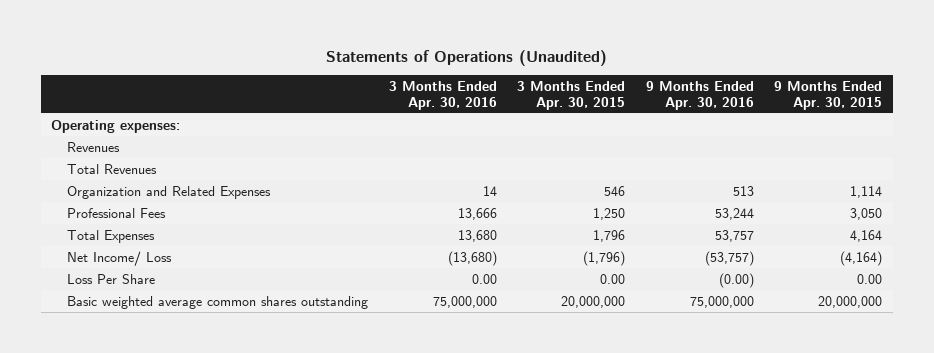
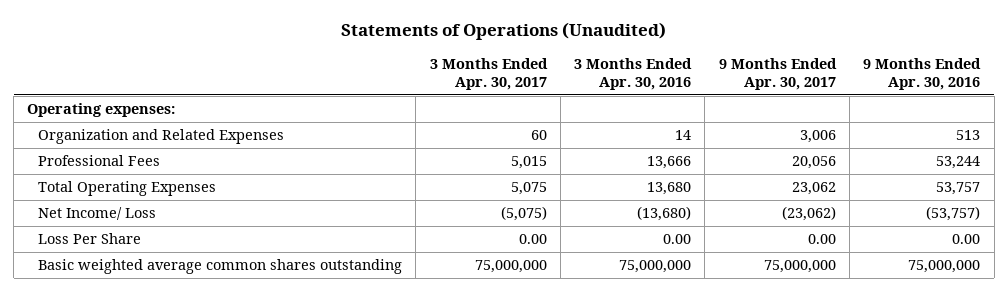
- | 3 Months Ended Apr. 30, 2016 | 3 Months Ended Apr. 30, 2015 | 9 Months Ended Apr. 30, 2016 | 9 Months Ended Apr. 30, 2015
+ | 3 Months Ended Apr. 30, 2017 | 3 Months Ended Apr. 30, 2016 | 9 Months Ended Apr. 30, 2017 | 9 Months Ended Apr. 30, 2016
- Revenues
- Total Revenues
- Total Expenses | 13,680 | 1,796 | 53,757 | 4,164
+ Total Operating Expenses | 5,075 | 13,680 | 23,062 | 53,757
- Loss Per Share | 0.00 | 0.00 | (0.00) | 0.00
+ Loss Per Share | 0.00 | 0.00 | 0.00 | 0.00

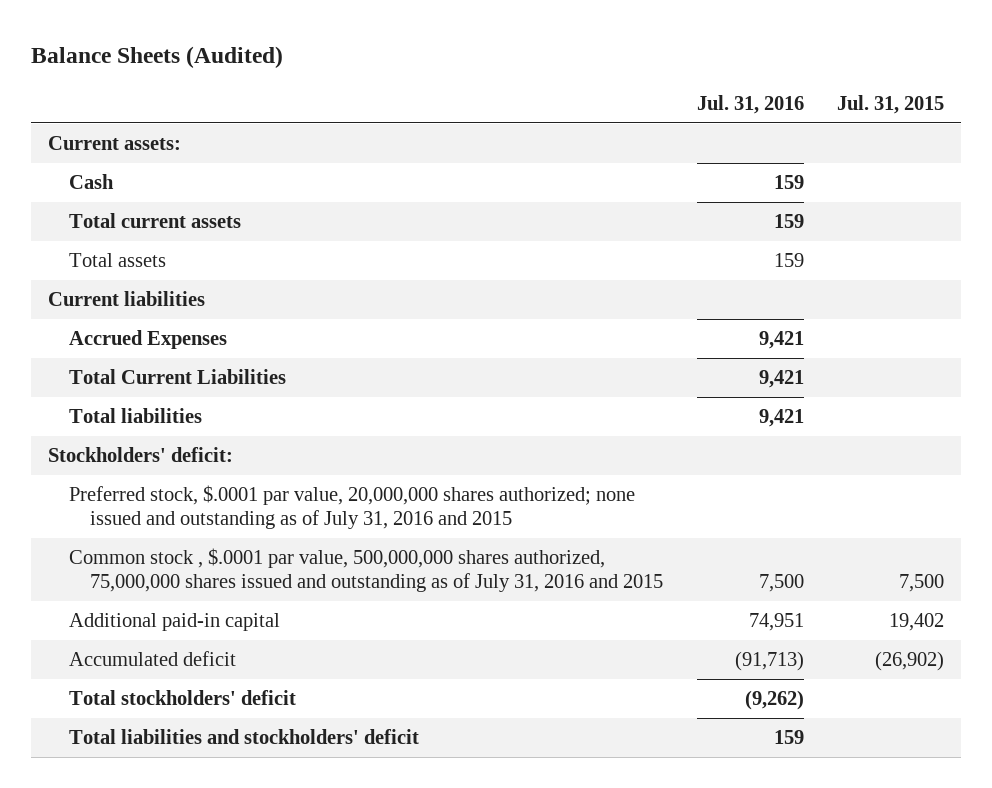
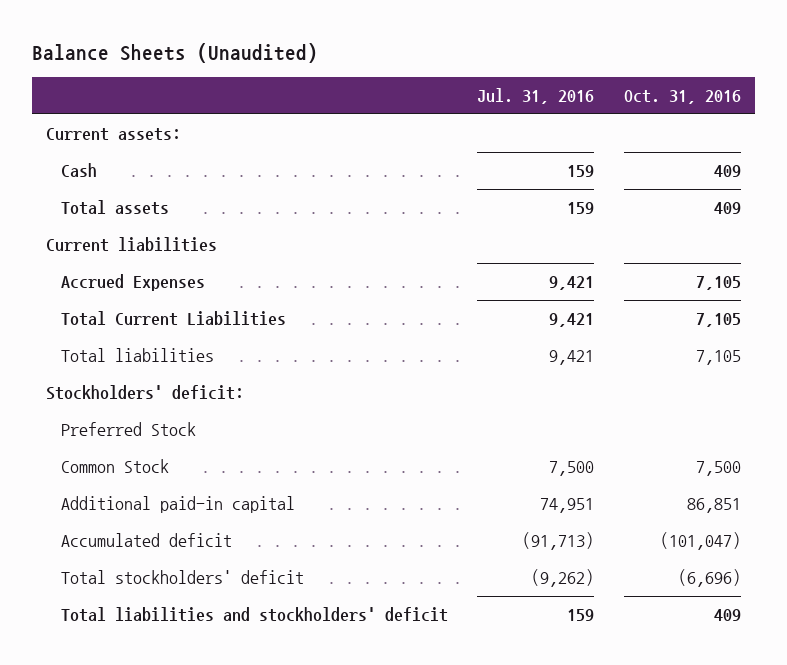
- Balance Sheets (Audited)
+ Balance Sheets (Unaudited)
- | Jul. 31, 2016 | Jul. 31, 2015
+ | Jul. 31, 2016 | Oct. 31, 2016
- Total current assets | 159 |
- Preferred stock, $.0001 par value, 20,000,000 shares authorized; none issued and outstanding as of July 31, 2016 and 2015
- Common stock , $.0001 par value, 500,000,000 shares authorized, 75,000,000 shares issued and outstanding as of July 31, 2016 and 2015 | 7,500 | 7,500
+ Preferred Stock
+ Common Stock | 7,500 | 7,500

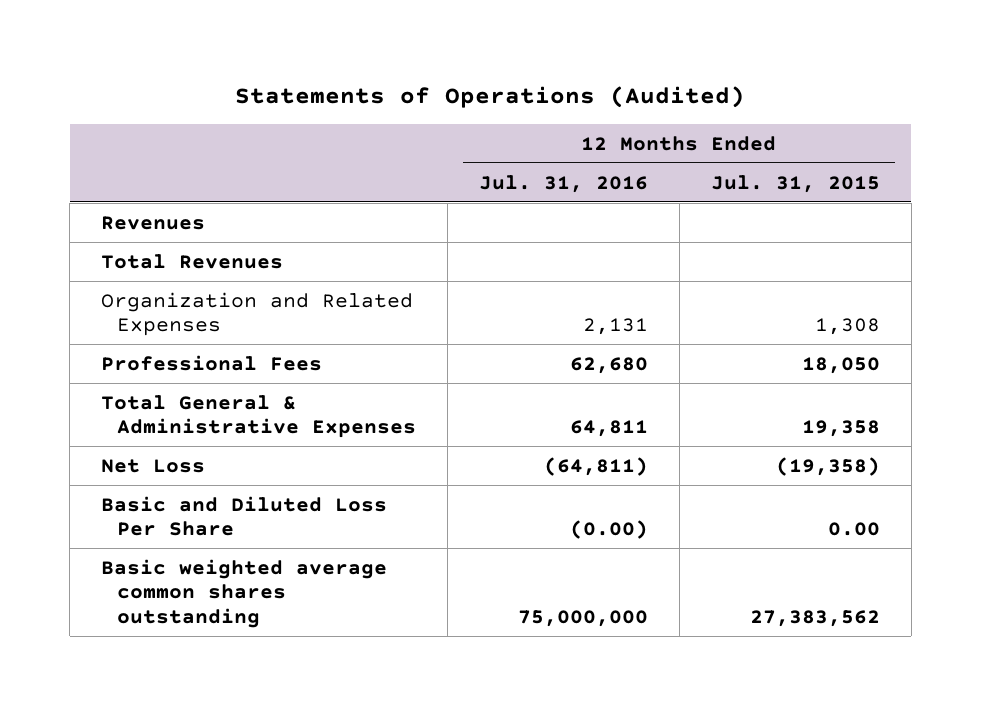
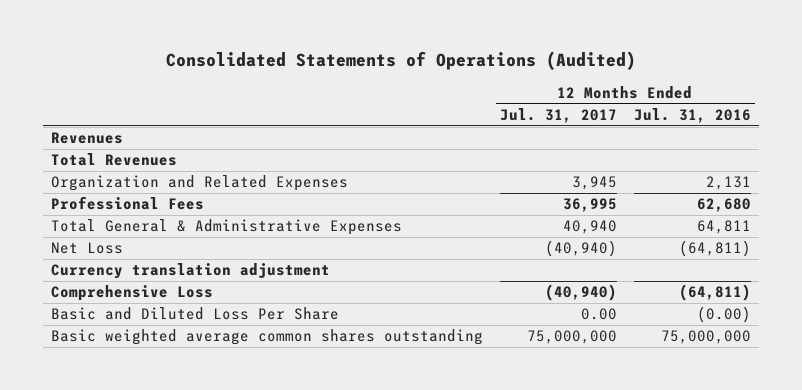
- Statements of Operations (Audited)
+ Consolidated Statements of Operations (Audited)
- | 12 Months Ended Jul. 31, 2016 | 12 Months Ended Jul. 31, 2015
+ | 12 Months Ended Jul. 31, 2017 | 12 Months Ended Jul. 31, 2016
+ Currency translation adjustment
+ Comprehensive Loss | (40,940) | (64,811)

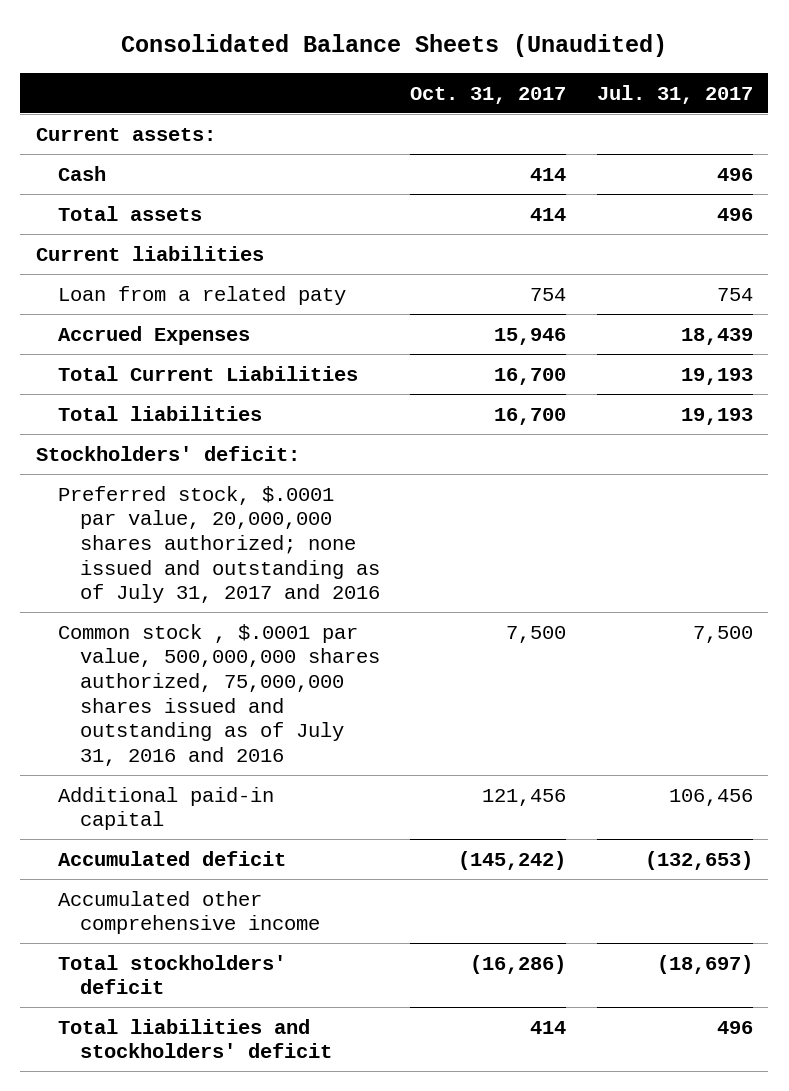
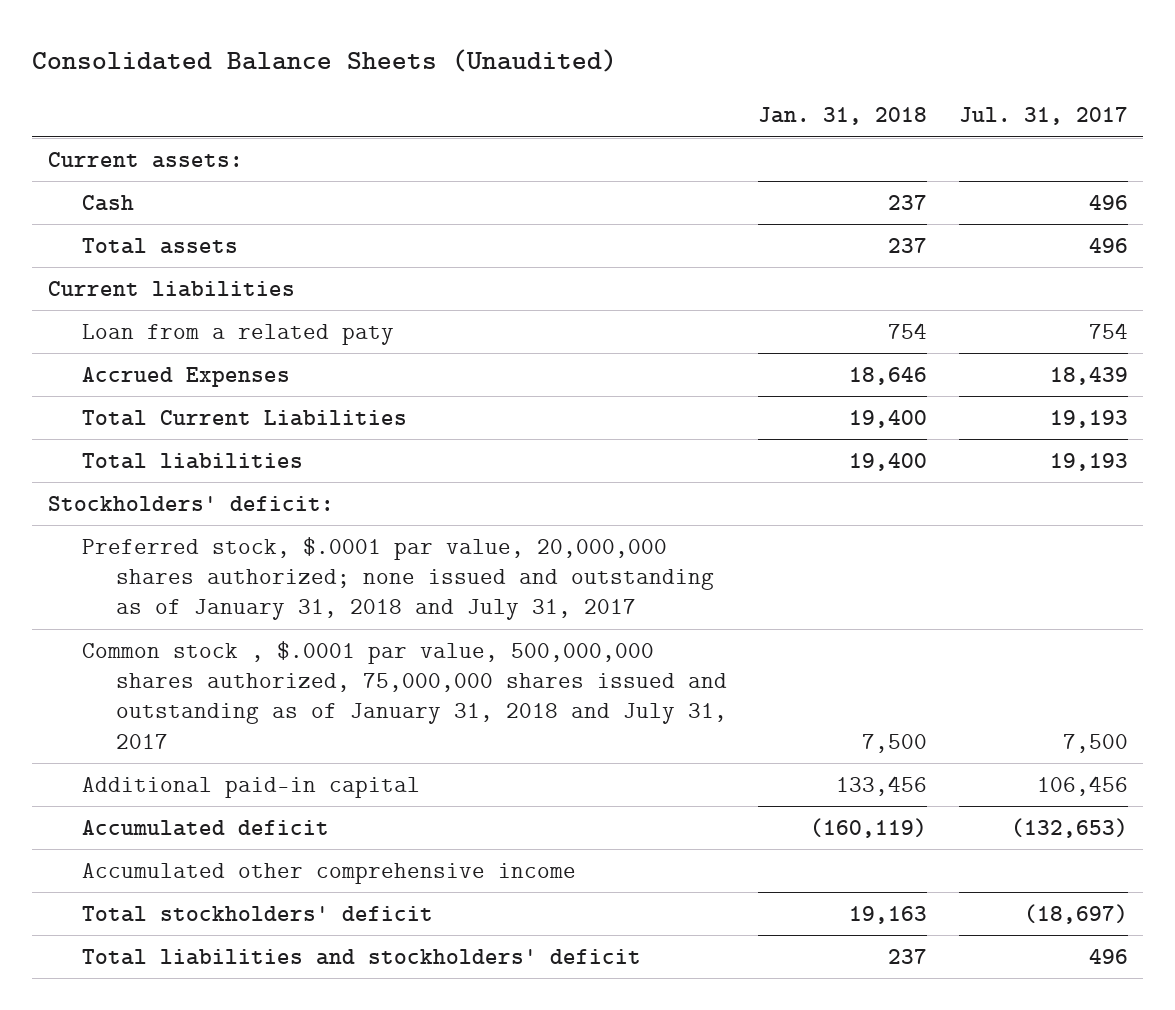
- | Oct. 31, 2017 | Jul. 31, 2017
+ | Jan. 31, 2018 | Jul. 31, 2017
- Preferred stock, $.0001 par value, 20,000,000 shares authorized; none issued and outstanding as of July 31, 2017 and 2016
- Common stock , $.0001 par value, 500,000,000 shares authorized, 75,000,000 shares issued and outstanding as of July 31, 2016 and 2016 | 7,500 | 7,500
+ Preferred stock, $.0001 par value, 20,000,000 shares authorized; none issued and outstanding as of January 31, 2018 and July 31, 2017
+ Common stock , $.0001 par value, 500,000,000 shares authorized, 75,000,000 shares issued and outstanding as of January 31, 2018 and July 31, 2017 | 7,500 | 7,500

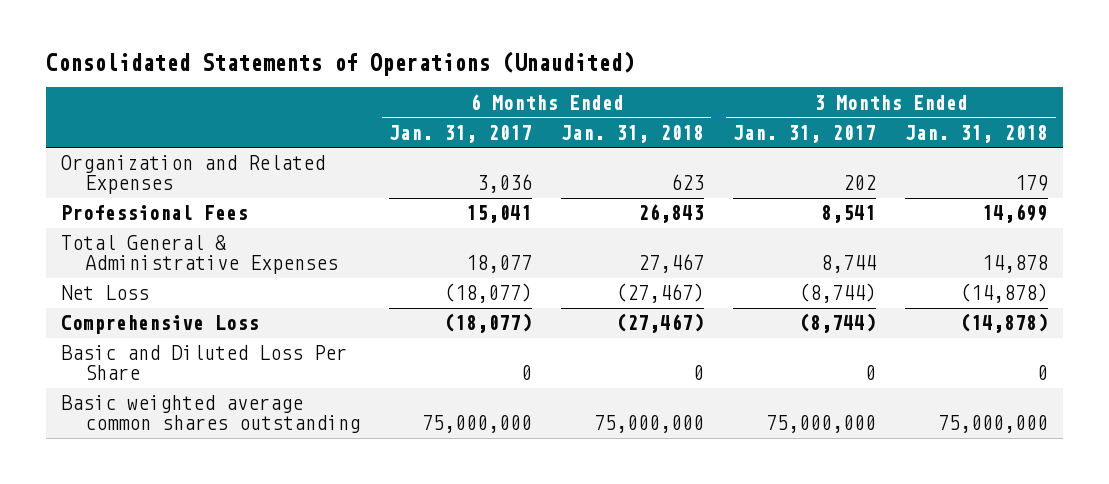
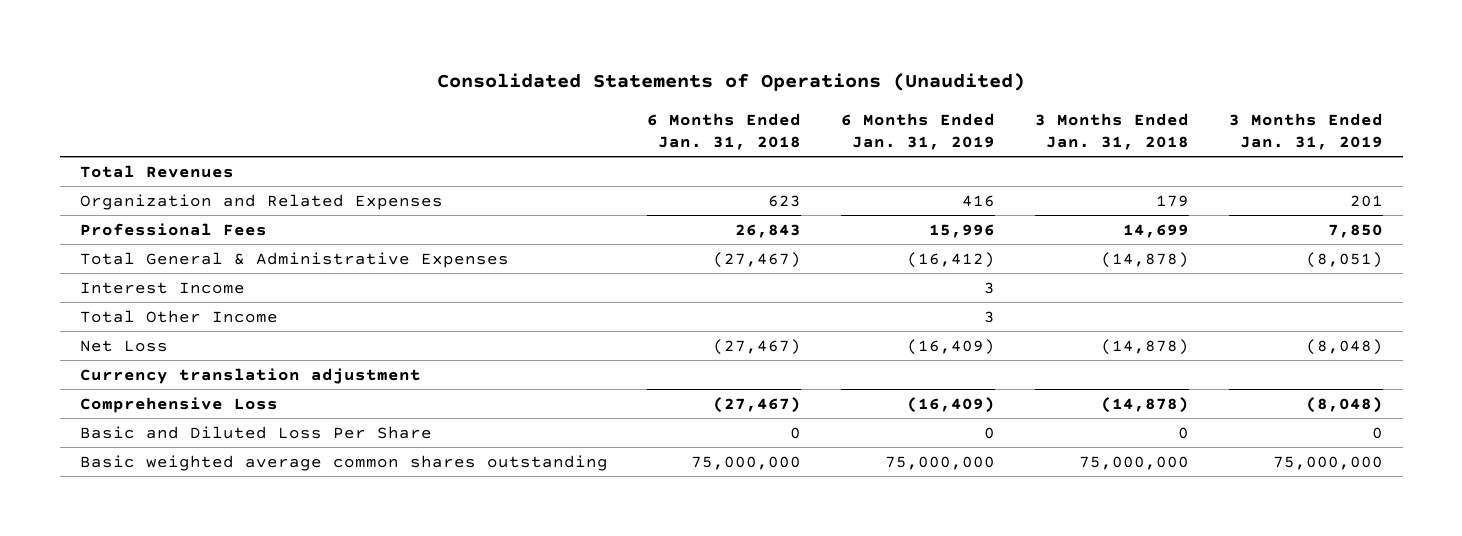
- | 6 Months Ended Jan. 31, 2017 | 6 Months Ended Jan. 31, 2018 | 3 Months Ended Jan. 31, 2017 | 3 Months Ended Jan. 31, 2018
+ | 6 Months Ended Jan. 31, 2018 | 6 Months Ended Jan. 31, 2019 | 3 Months Ended Jan. 31, 2018 | 3 Months Ended Jan. 31, 2019
+ Total Revenues
- Total General & Administrative Expenses | 18,077 | 27,467 | 8,744 | 14,878
+ Total General & Administrative Expenses | (27,467) | (16,412) | (14,878) | (8,051)
+ Interest Income | | 3 | |
+ Total Other Income | | 3 | |
+ Currency translation adjustment

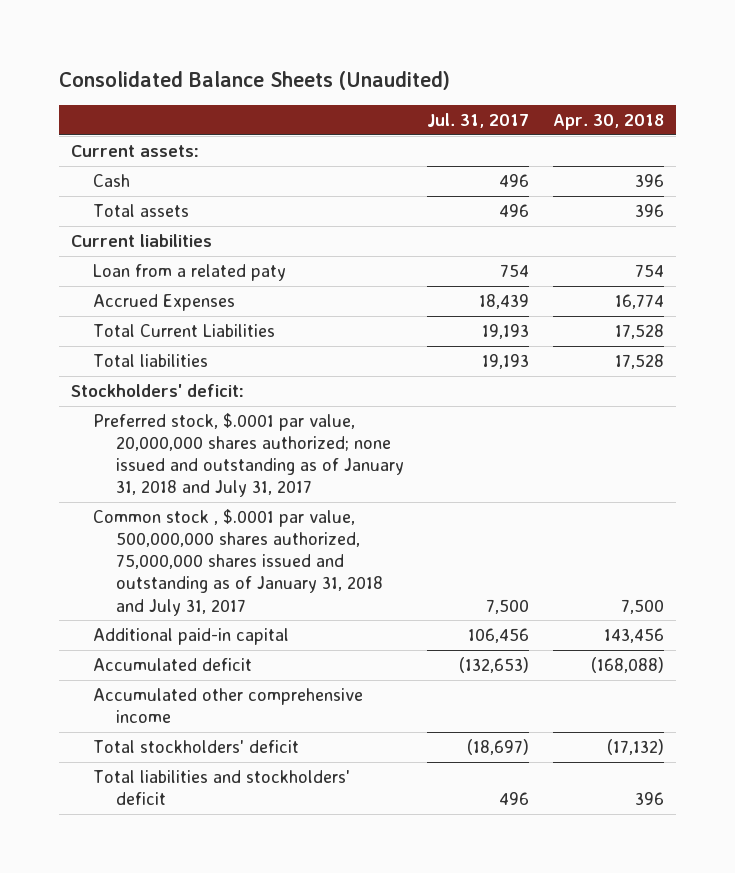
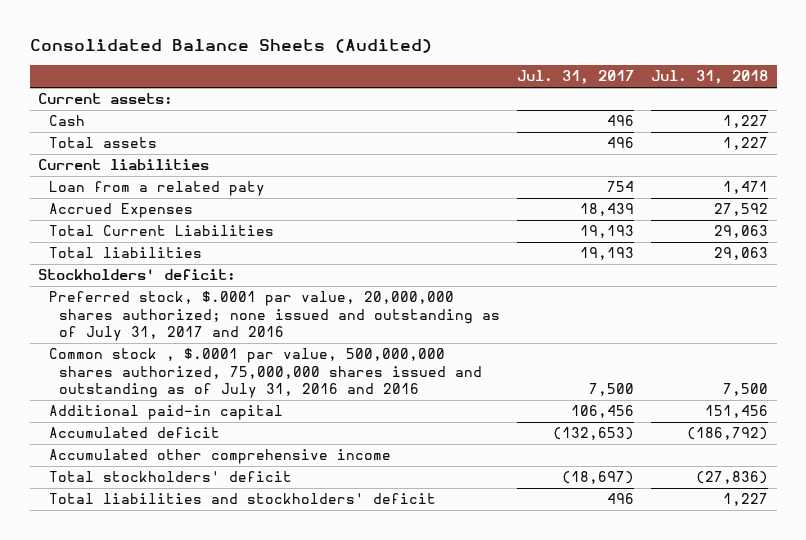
- Consolidated Balance Sheets (Unaudited)
+ Consolidated Balance Sheets (Audited)
- | Jul. 31, 2017 | Apr. 30, 2018
+ | Jul. 31, 2017 | Jul. 31, 2018
- Preferred stock, $.0001 par value, 20,000,000 shares authorized; none issued and outstanding as of January 31, 2018 and July 31, 2017
- Common stock , $.0001 par value, 500,000,000 shares authorized, 75,000,000 shares issued and outstanding as of January 31, 2018 and July 31, 2017 | 7,500 | 7,500
+ Preferred stock, $.0001 par value, 20,000,000 shares authorized; none issued and outstanding as of July 31, 2017 and 2016
+ Common stock , $.0001 par value, 500,000,000 shares authorized, 75,000,000 shares issued and outstanding as of July 31, 2016 and 2016 | 7,500 | 7,500

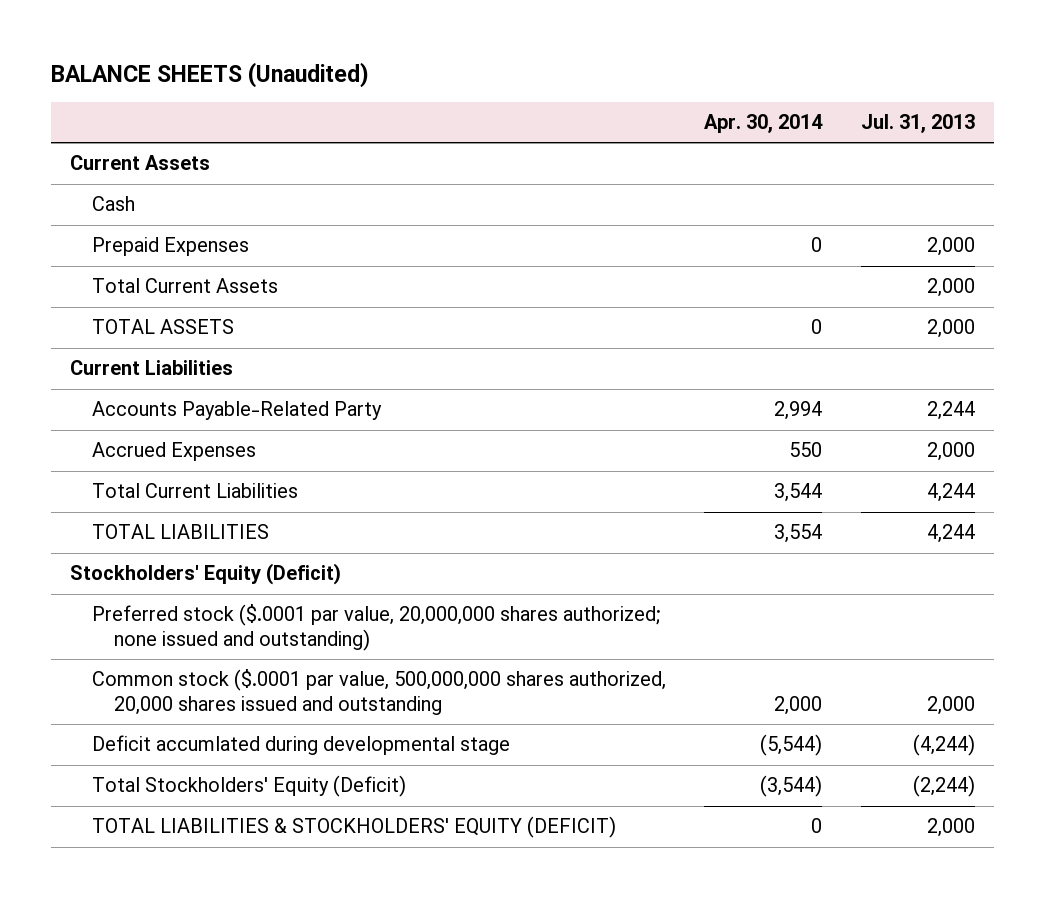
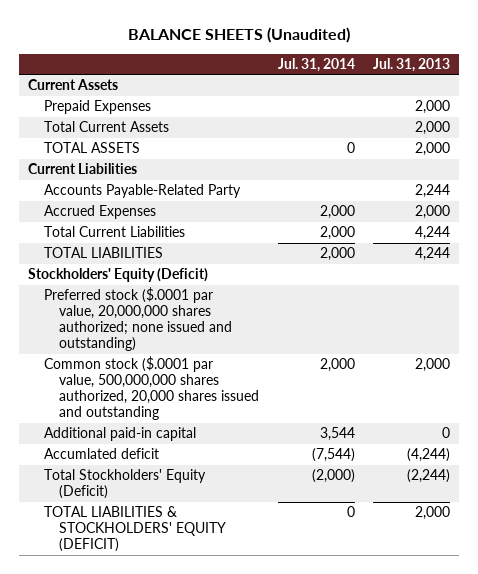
- | Apr. 30, 2014 | Jul. 31, 2013
+ | Jul. 31, 2014 | Jul. 31, 2013
- Cash
- Deficit accumlated during developmental stage | (5,544) | (4,244)
+ Additional paid-in capital | 3,544 | 0
+ Accumlated deficit | (7,544) | (4,244)

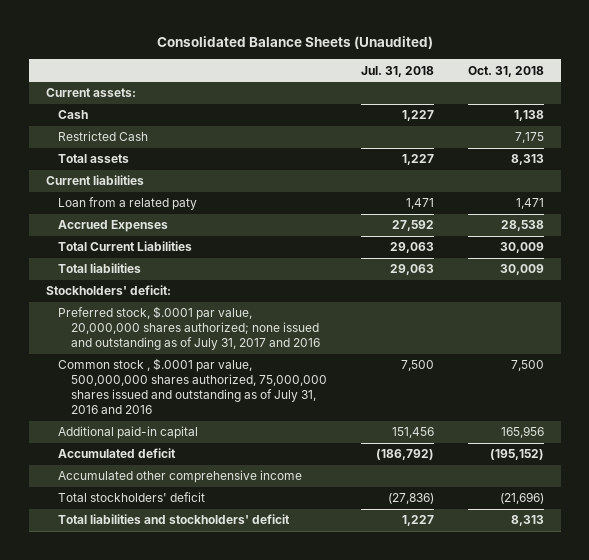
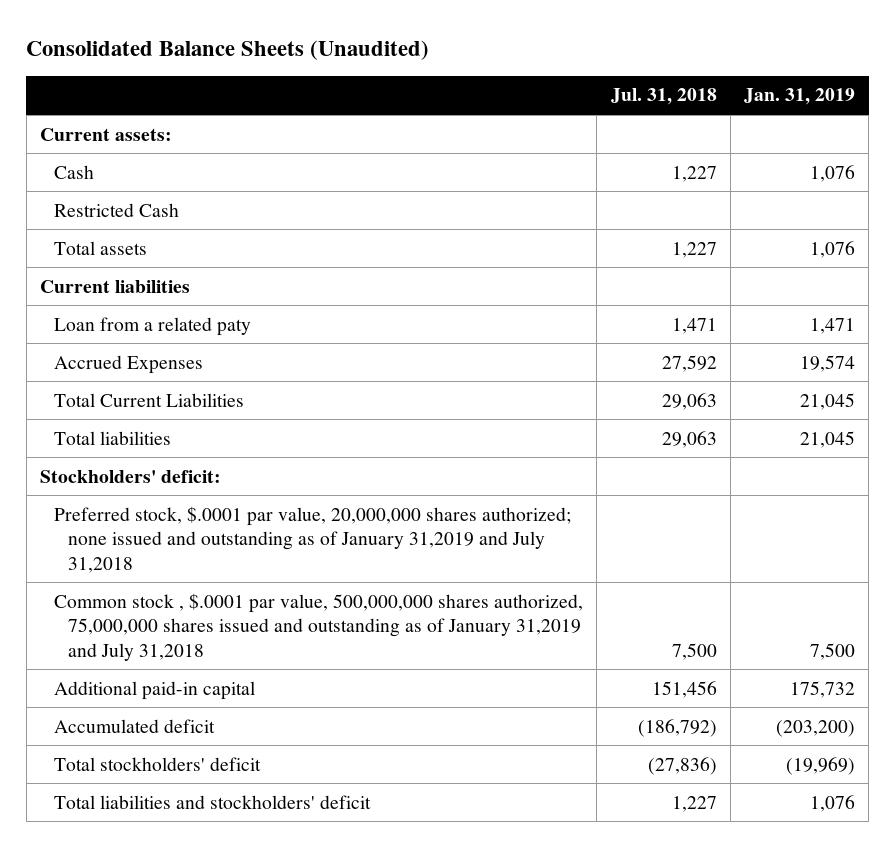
- | Jul. 31, 2018 | Oct. 31, 2018
+ | Jul. 31, 2018 | Jan. 31, 2019
- Preferred stock, $.0001 par value, 20,000,000 shares authorized; none issued and outstanding as of July 31, 2017 and 2016
- Common stock , $.0001 par value, 500,000,000 shares authorized, 75,000,000 shares issued and outstanding as of July 31, 2016 and 2016 | 7,500 | 7,500
+ Preferred stock, $.0001 par value, 20,000,000 shares authorized; none issued and outstanding as of January 31,2019 and July 31,2018
+ Common stock , $.0001 par value, 500,000,000 shares authorized, 75,000,000 shares issued and outstanding as of January 31,2019 and July 31,2018 | 7,500 | 7,500
- Accumulated other comprehensive income

